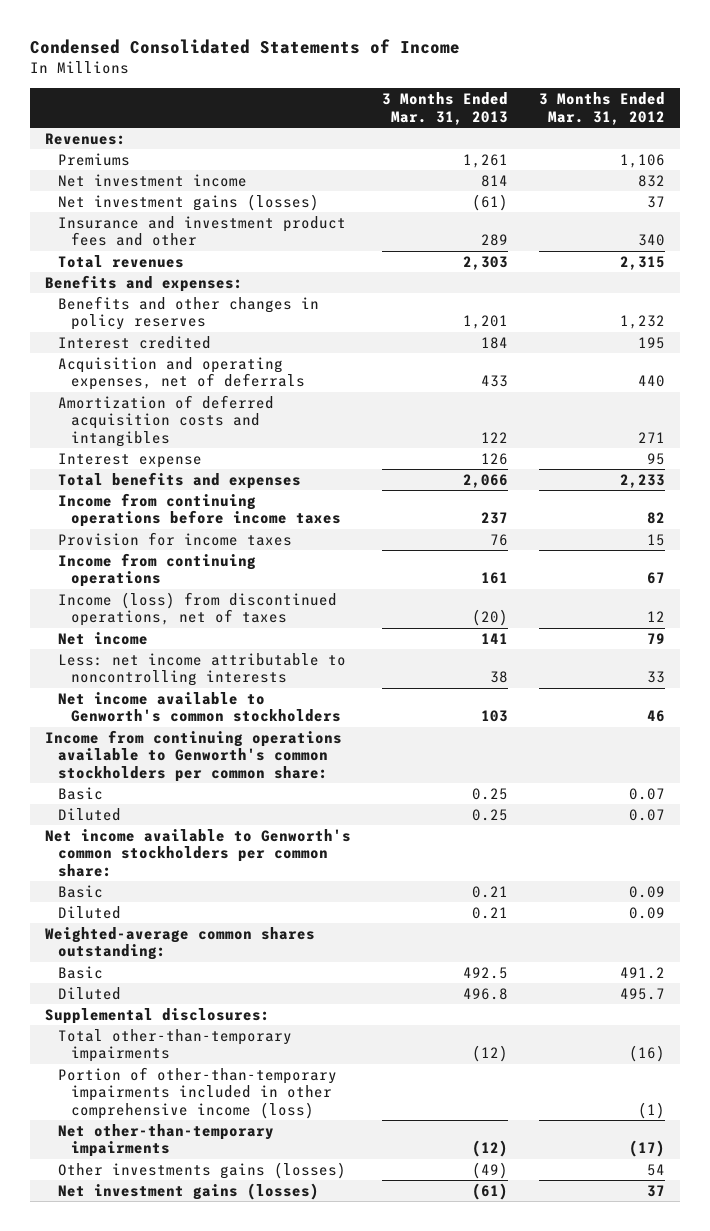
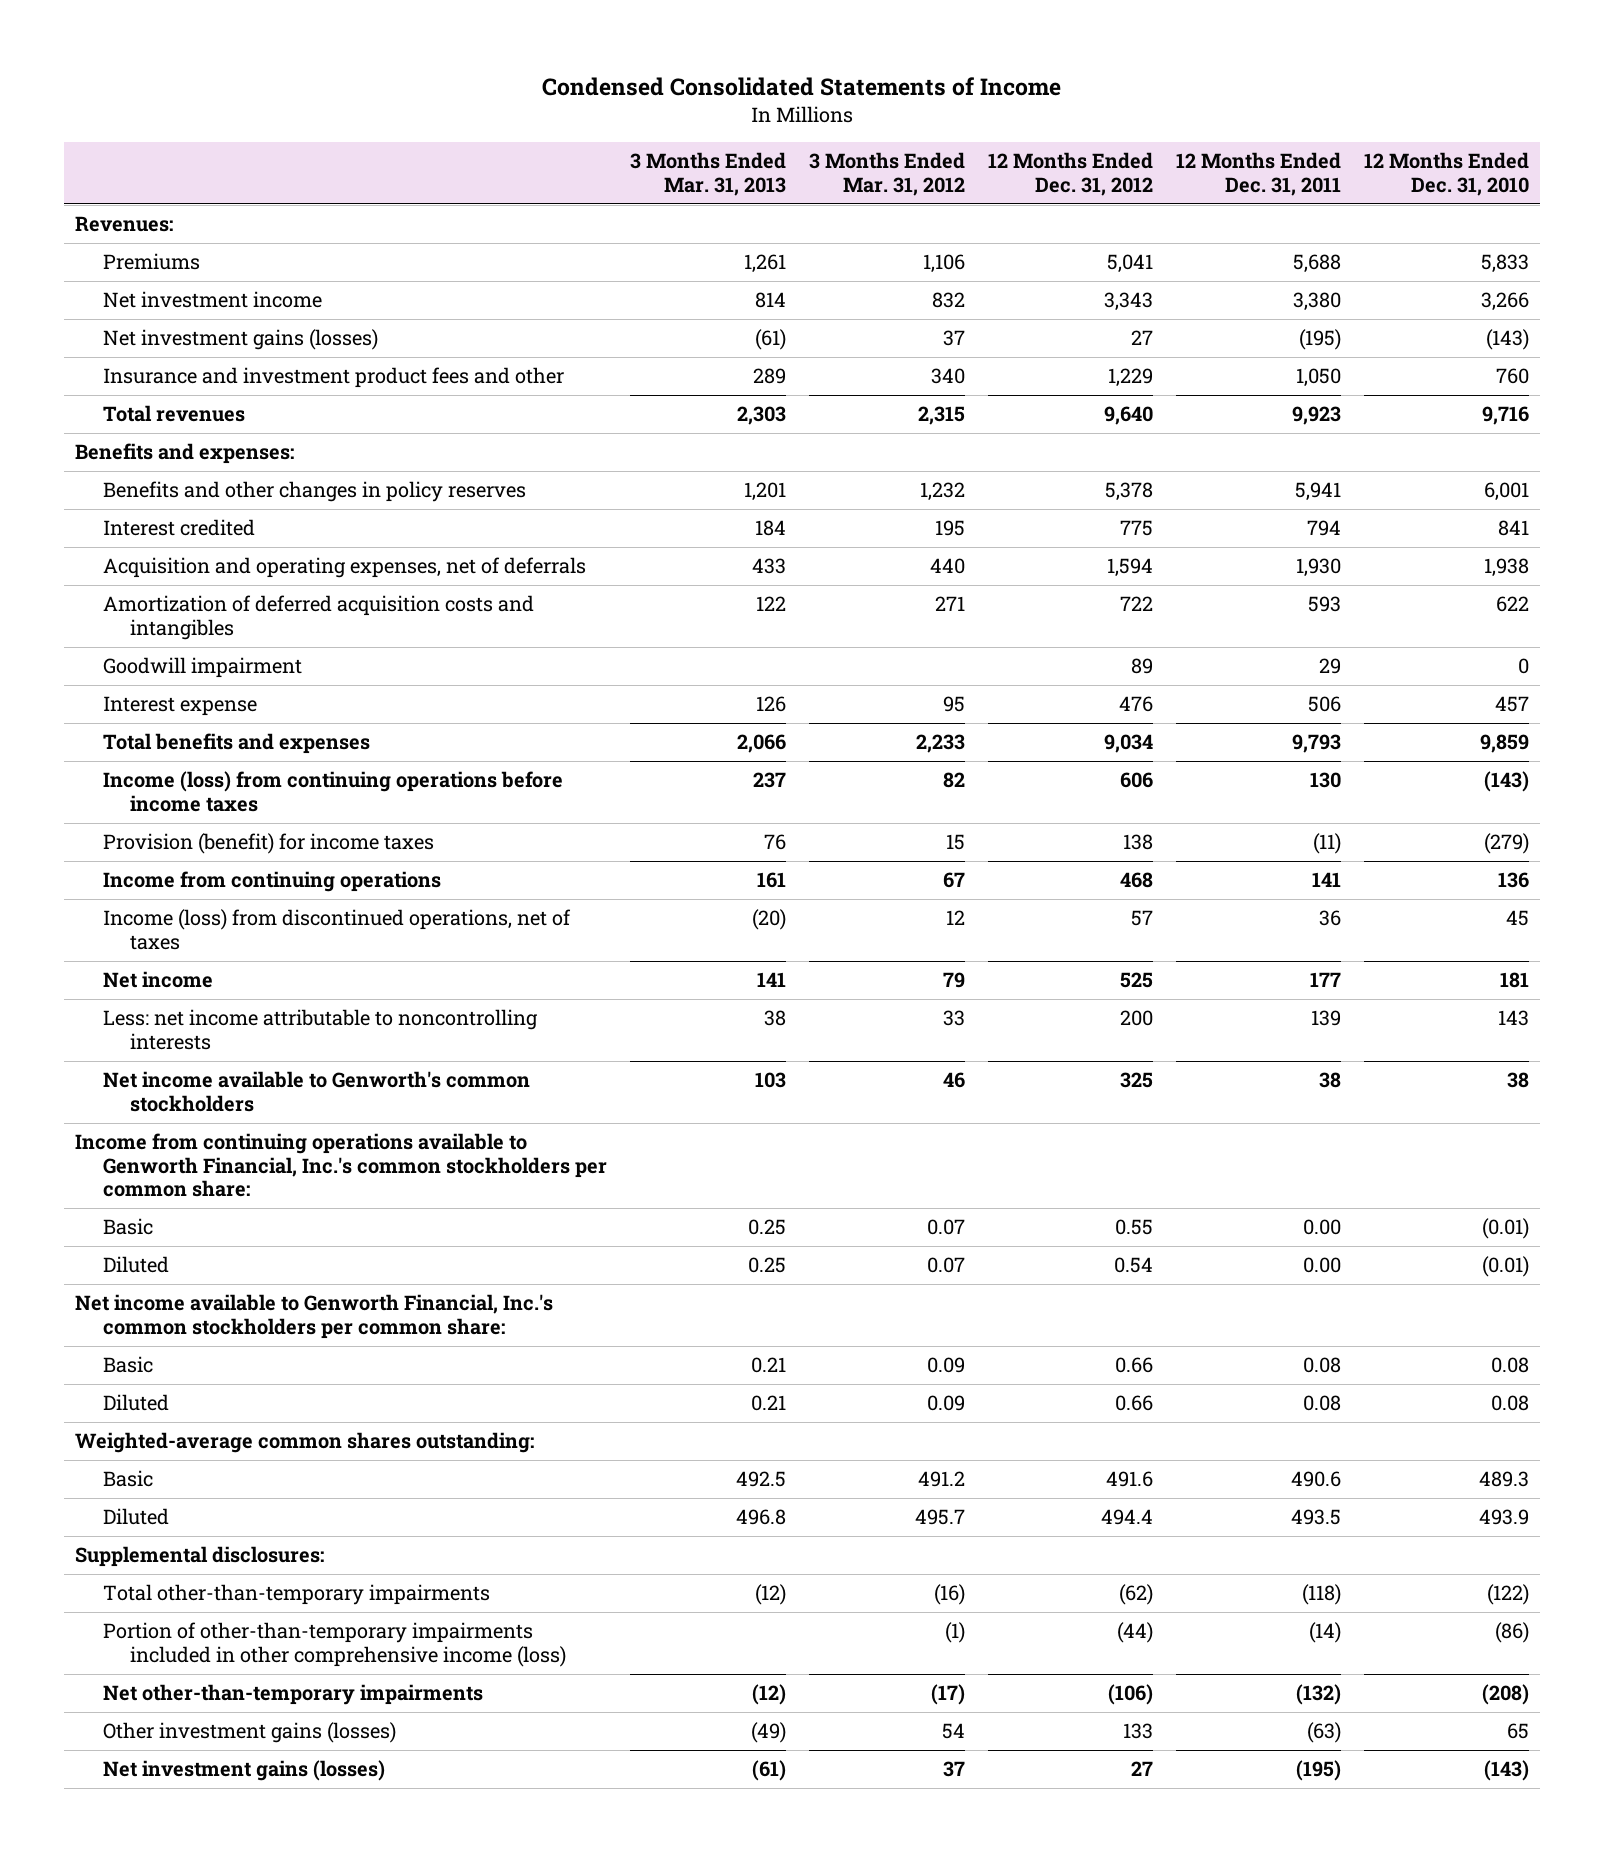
- | 3 Months Ended Mar. 31, 2013 | 3 Months Ended Mar. 31, 2012
+ | 3 Months Ended Mar. 31, 2013 | 3 Months Ended Mar. 31, 2012 | 12 Months Ended Dec. 31, 2012 | 12 Months Ended Dec. 31, 2011 | 12 Months Ended Dec. 31, 2010
+ Goodwill impairment | | | 89 | 29 | 0
- Income from continuing operations before income taxes | 237 | 82
- Provision for income taxes | 76 | 15
+ Income (loss) from continuing operations before income taxes | 237 | 82 | 606 | 130 | (143)
+ Provision (benefit) for income taxes | 76 | 15 | 138 | (11) | (279)
- Income from continuing operations available to Genworth's common stockholders per common share:
+ Income from continuing operations available to Genworth Financial, Inc.'s common stockholders per common share:
- Net income available to Genworth's common stockholders per common share:
+ Net income available to Genworth Financial, Inc.'s common stockholders per common share:
- Other investments gains (losses) | (49) | 54
+ Other investment gains (losses) | (49) | 54 | 133 | (63) | 65

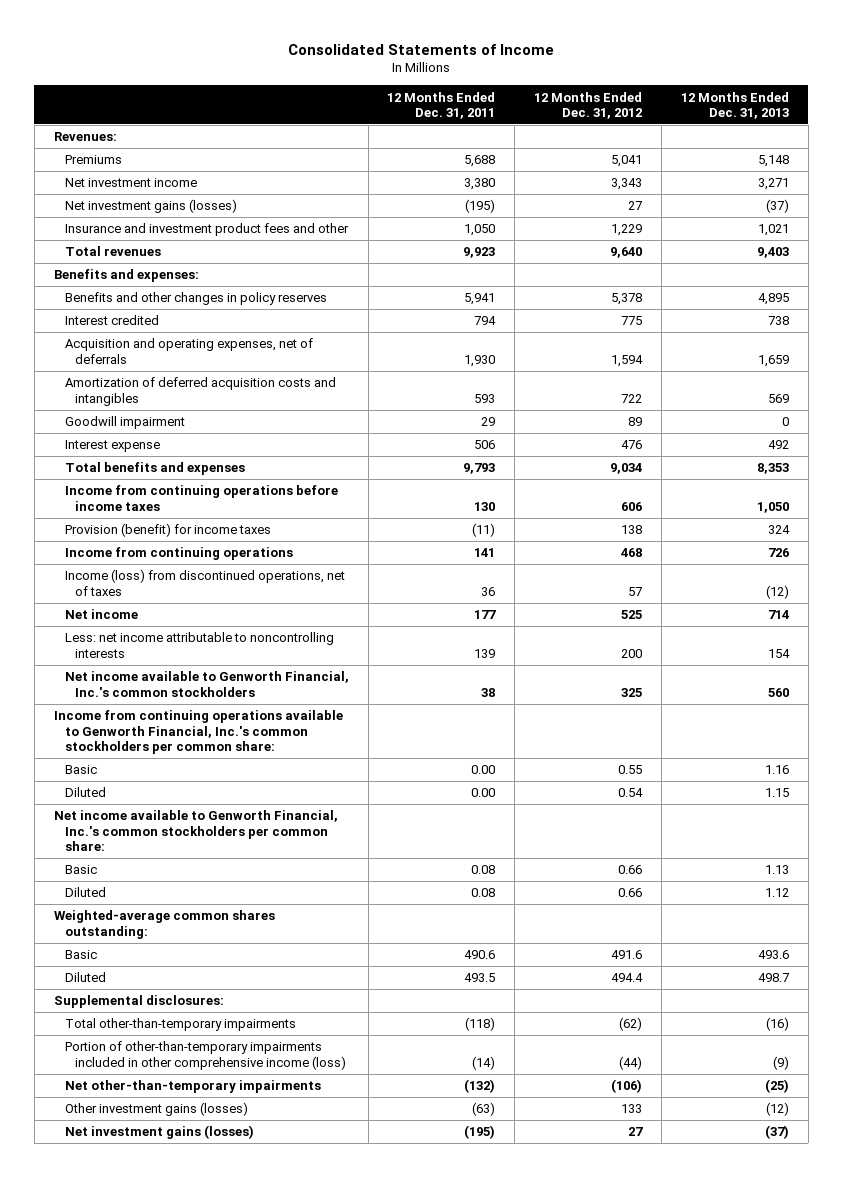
- Condensed Consolidated Statements of Income
+ Consolidated Statements of Income
- | 3 Months Ended Mar. 31, 2013 | 3 Months Ended Mar. 31, 2012 | 12 Months Ended Dec. 31, 2012 | 12 Months Ended Dec. 31, 2011 | 12 Months Ended Dec. 31, 2010
+ | 12 Months Ended Dec. 31, 2011 | 12 Months Ended Dec. 31, 2012 | 12 Months Ended Dec. 31, 2013
- Income (loss) from continuing operations before income taxes | 237 | 82 | 606 | 130 | (143)
+ Income from continuing operations before income taxes | 130 | 606 | 1,050
- Net income available to Genworth's common stockholders | 103 | 46 | 325 | 38 | 38
+ Net income available to Genworth Financial, Inc.'s common stockholders | 38 | 325 | 560

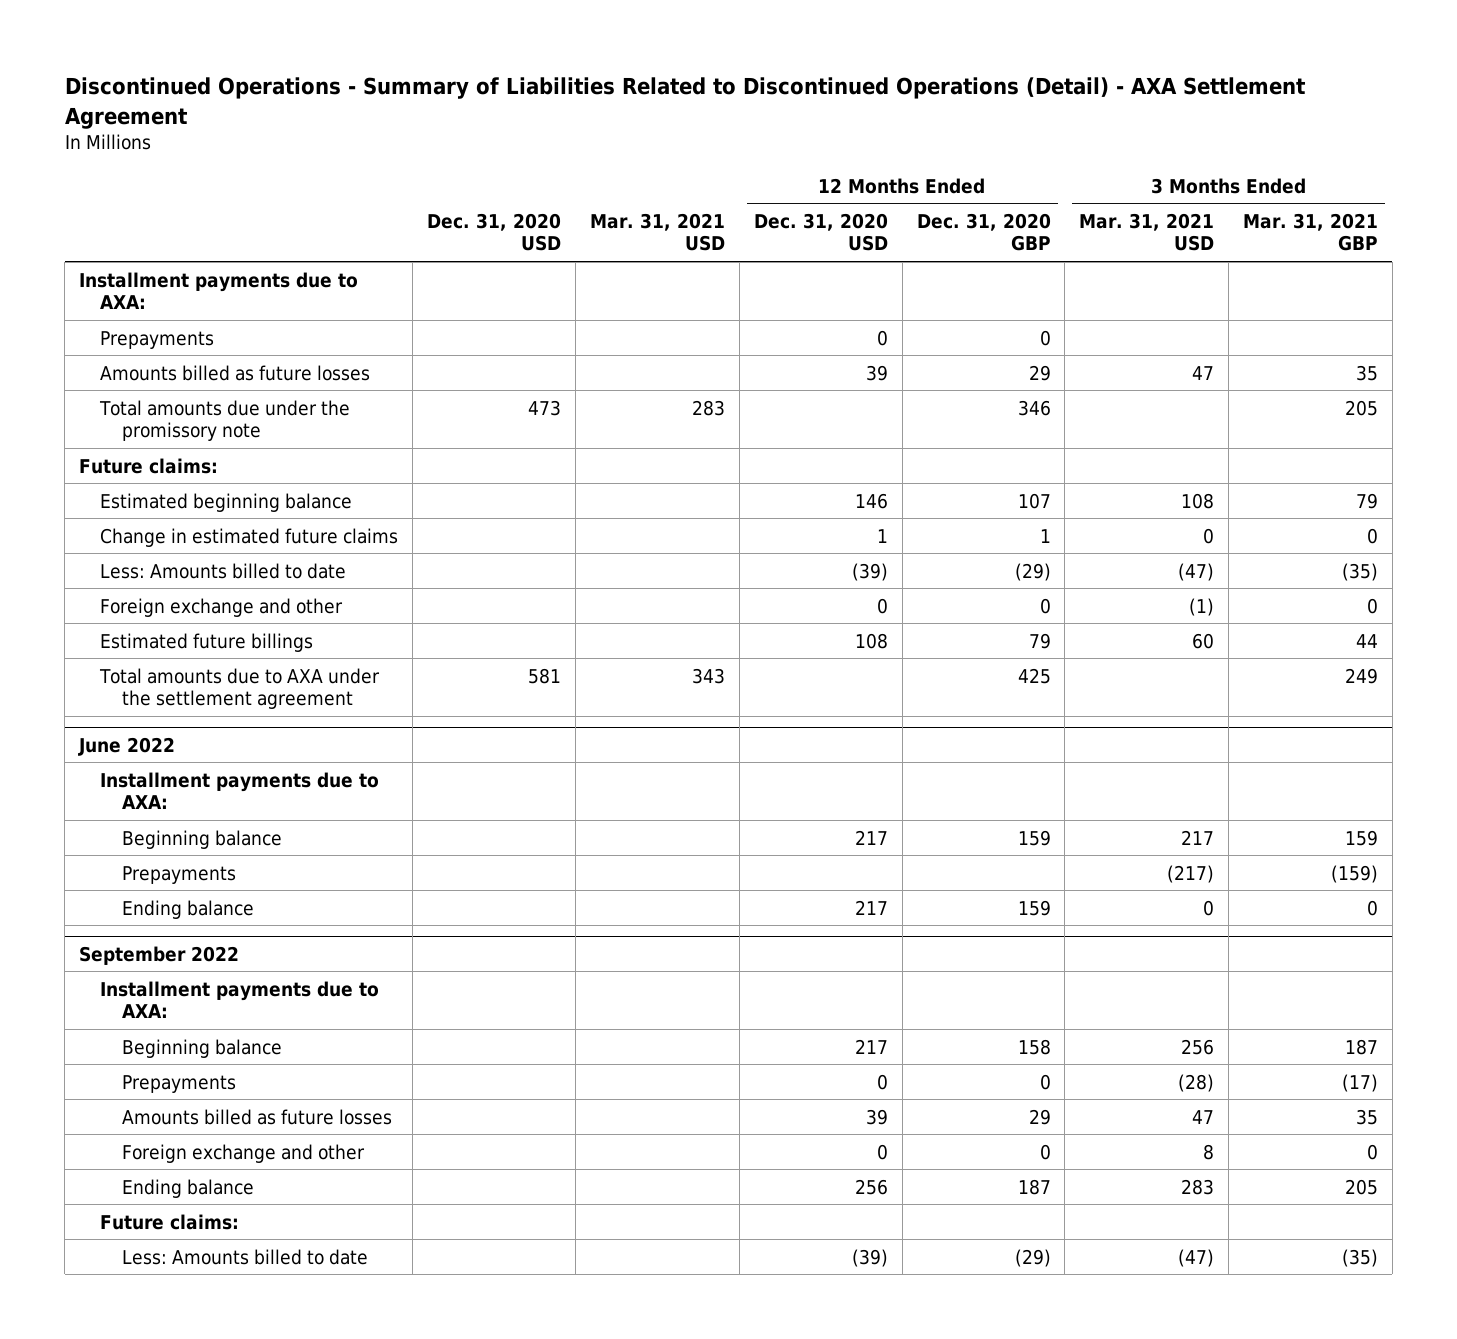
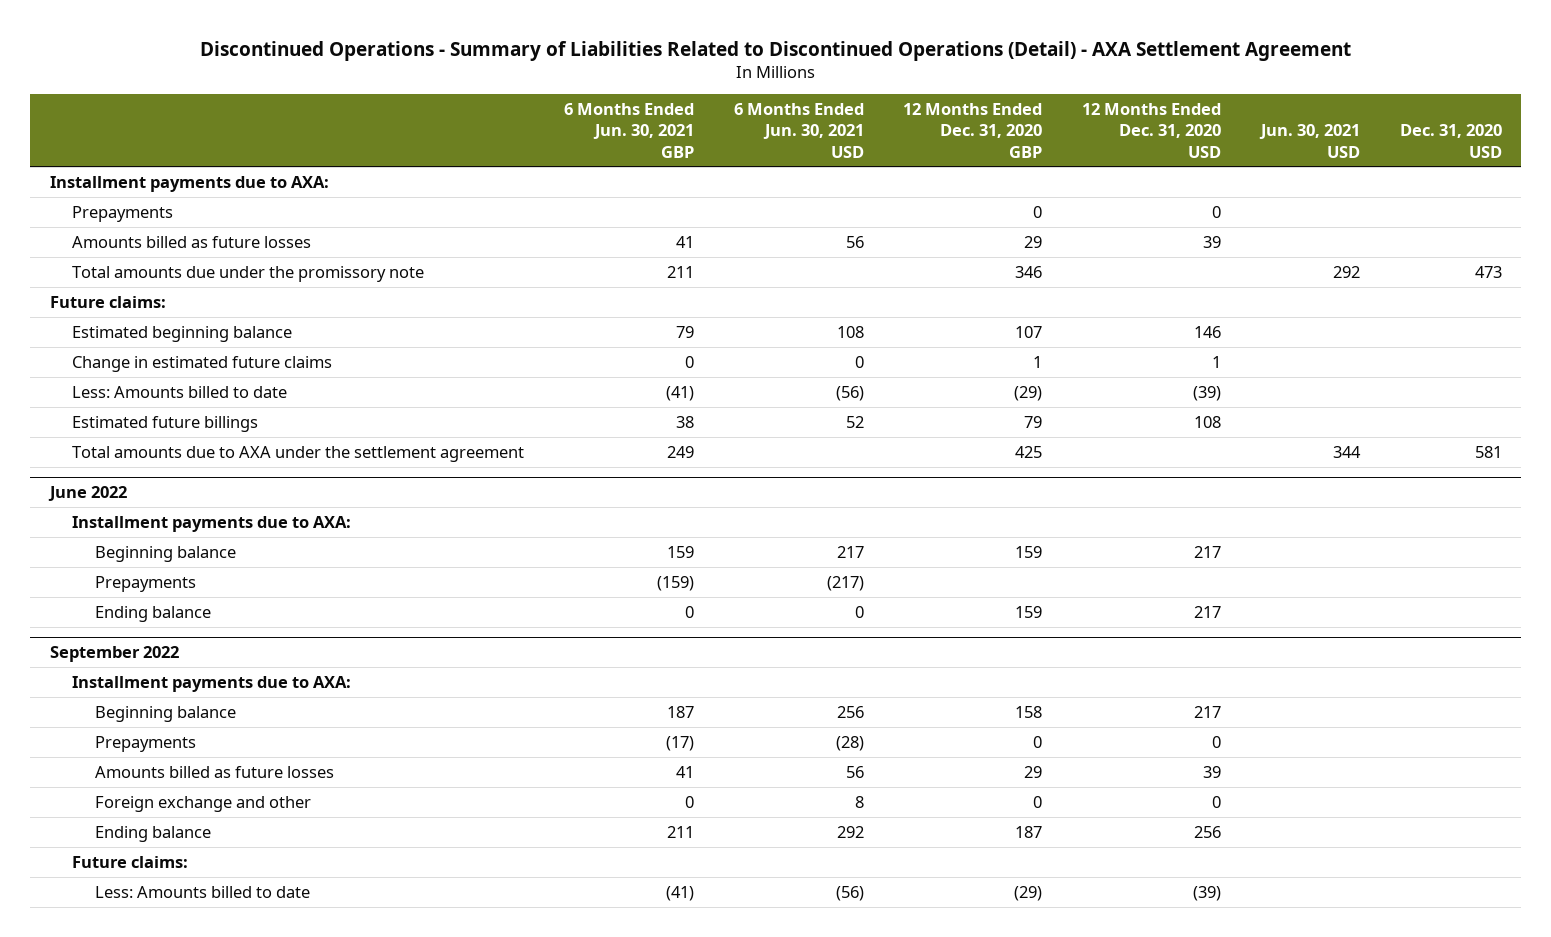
- | Dec. 31, 2020 USD | Mar. 31, 2021 USD | 12 Months Ended Dec. 31, 2020 USD | 12 Months Ended Dec. 31, 2020 GBP | 3 Months Ended Mar. 31, 2021 USD | 3 Months Ended Mar. 31, 2021 GBP
+ | 6 Months Ended Jun. 30, 2021 GBP | 6 Months Ended Jun. 30, 2021 USD | 12 Months Ended Dec. 31, 2020 GBP | 12 Months Ended Dec. 31, 2020 USD | Jun. 30, 2021 USD | Dec. 31, 2020 USD
- Foreign exchange and other | | | 0 | 0 | (1) | 0

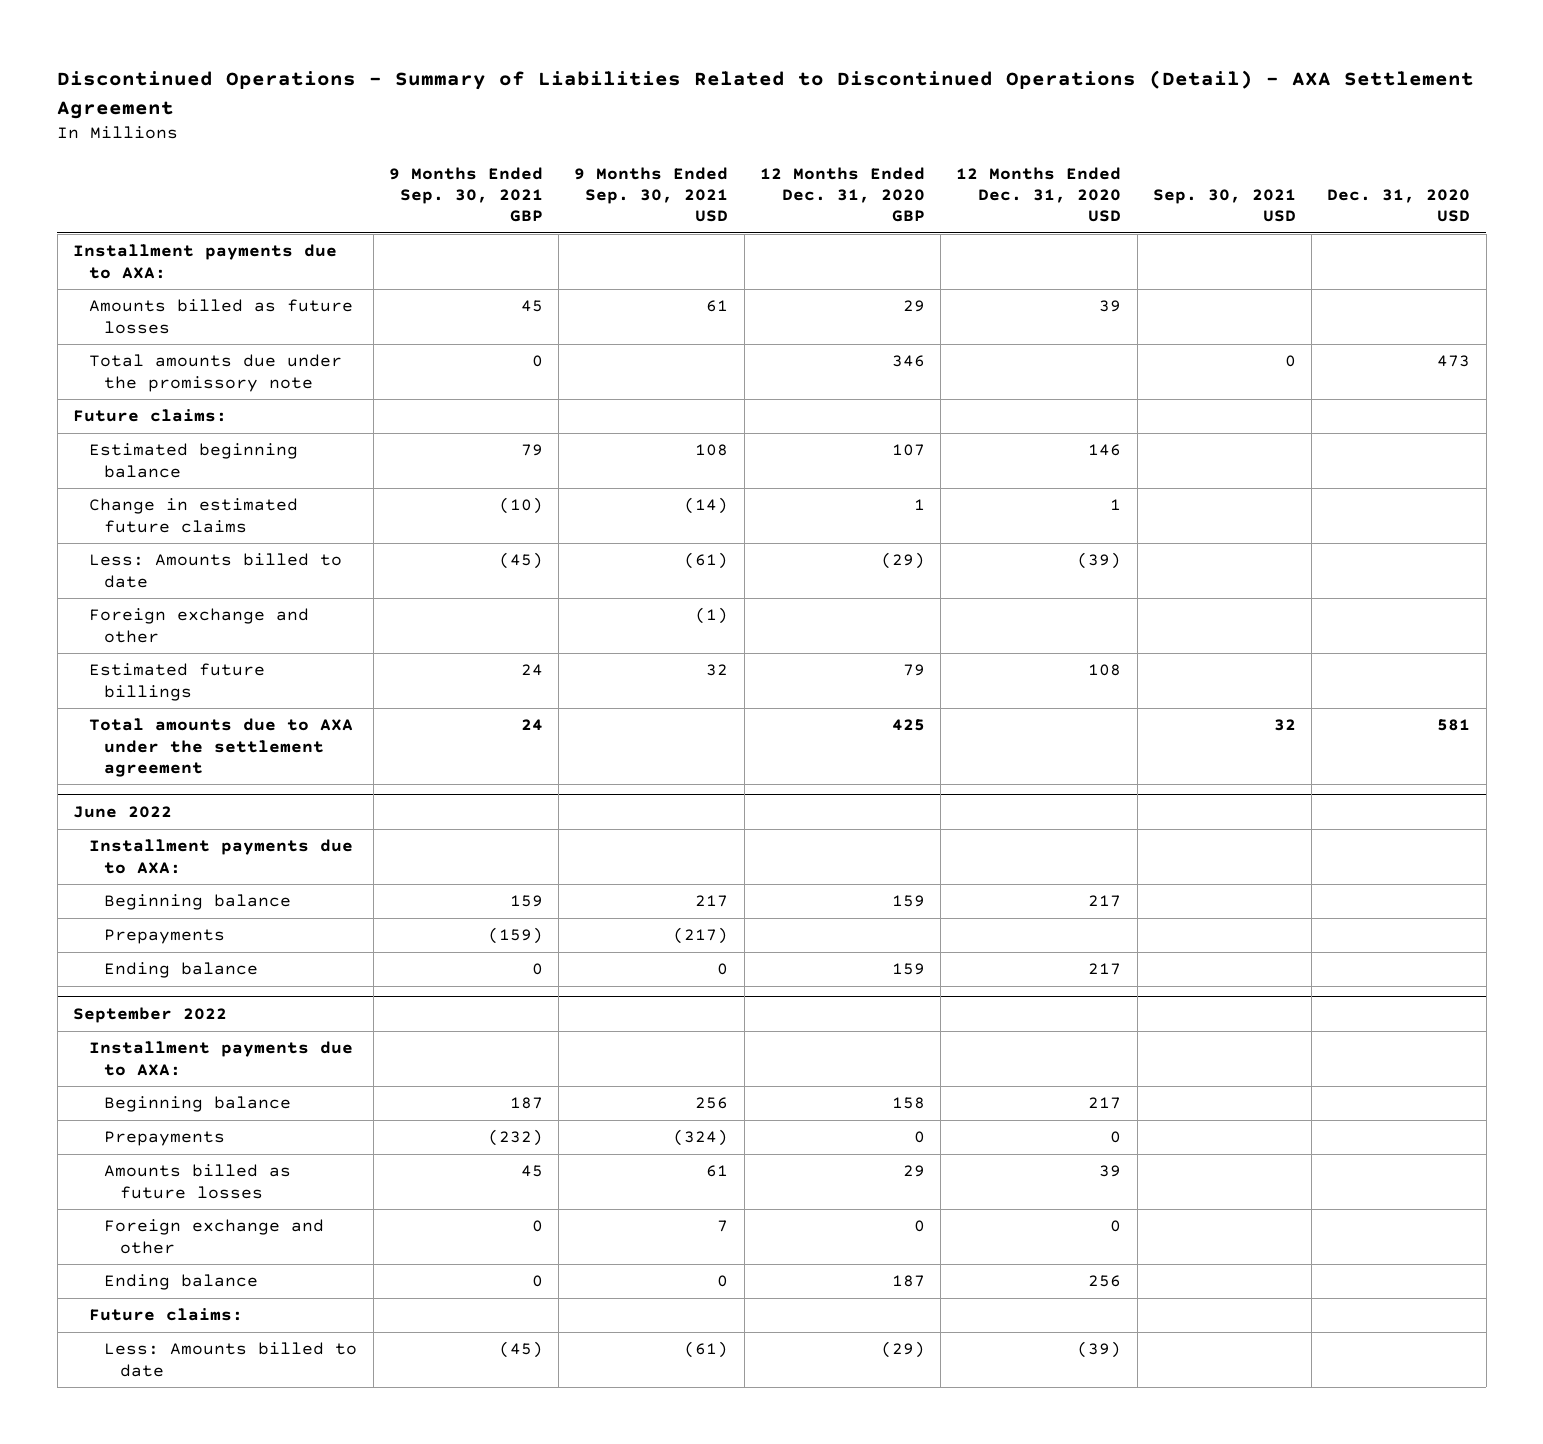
- | 6 Months Ended Jun. 30, 2021 GBP | 6 Months Ended Jun. 30, 2021 USD | 12 Months Ended Dec. 31, 2020 GBP | 12 Months Ended Dec. 31, 2020 USD | Jun. 30, 2021 USD | Dec. 31, 2020 USD
+ | 9 Months Ended Sep. 30, 2021 GBP | 9 Months Ended Sep. 30, 2021 USD | 12 Months Ended Dec. 31, 2020 GBP | 12 Months Ended Dec. 31, 2020 USD | Sep. 30, 2021 USD | Dec. 31, 2020 USD
- Prepayments | | | 0 | 0 | |
+ Foreign exchange and other | | (1) | | | |

